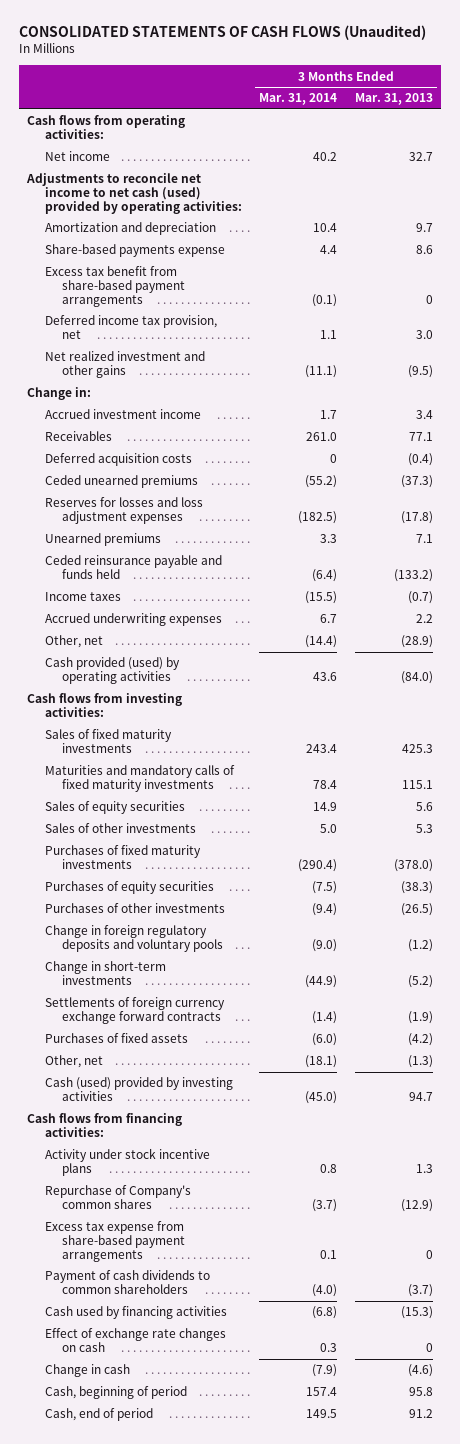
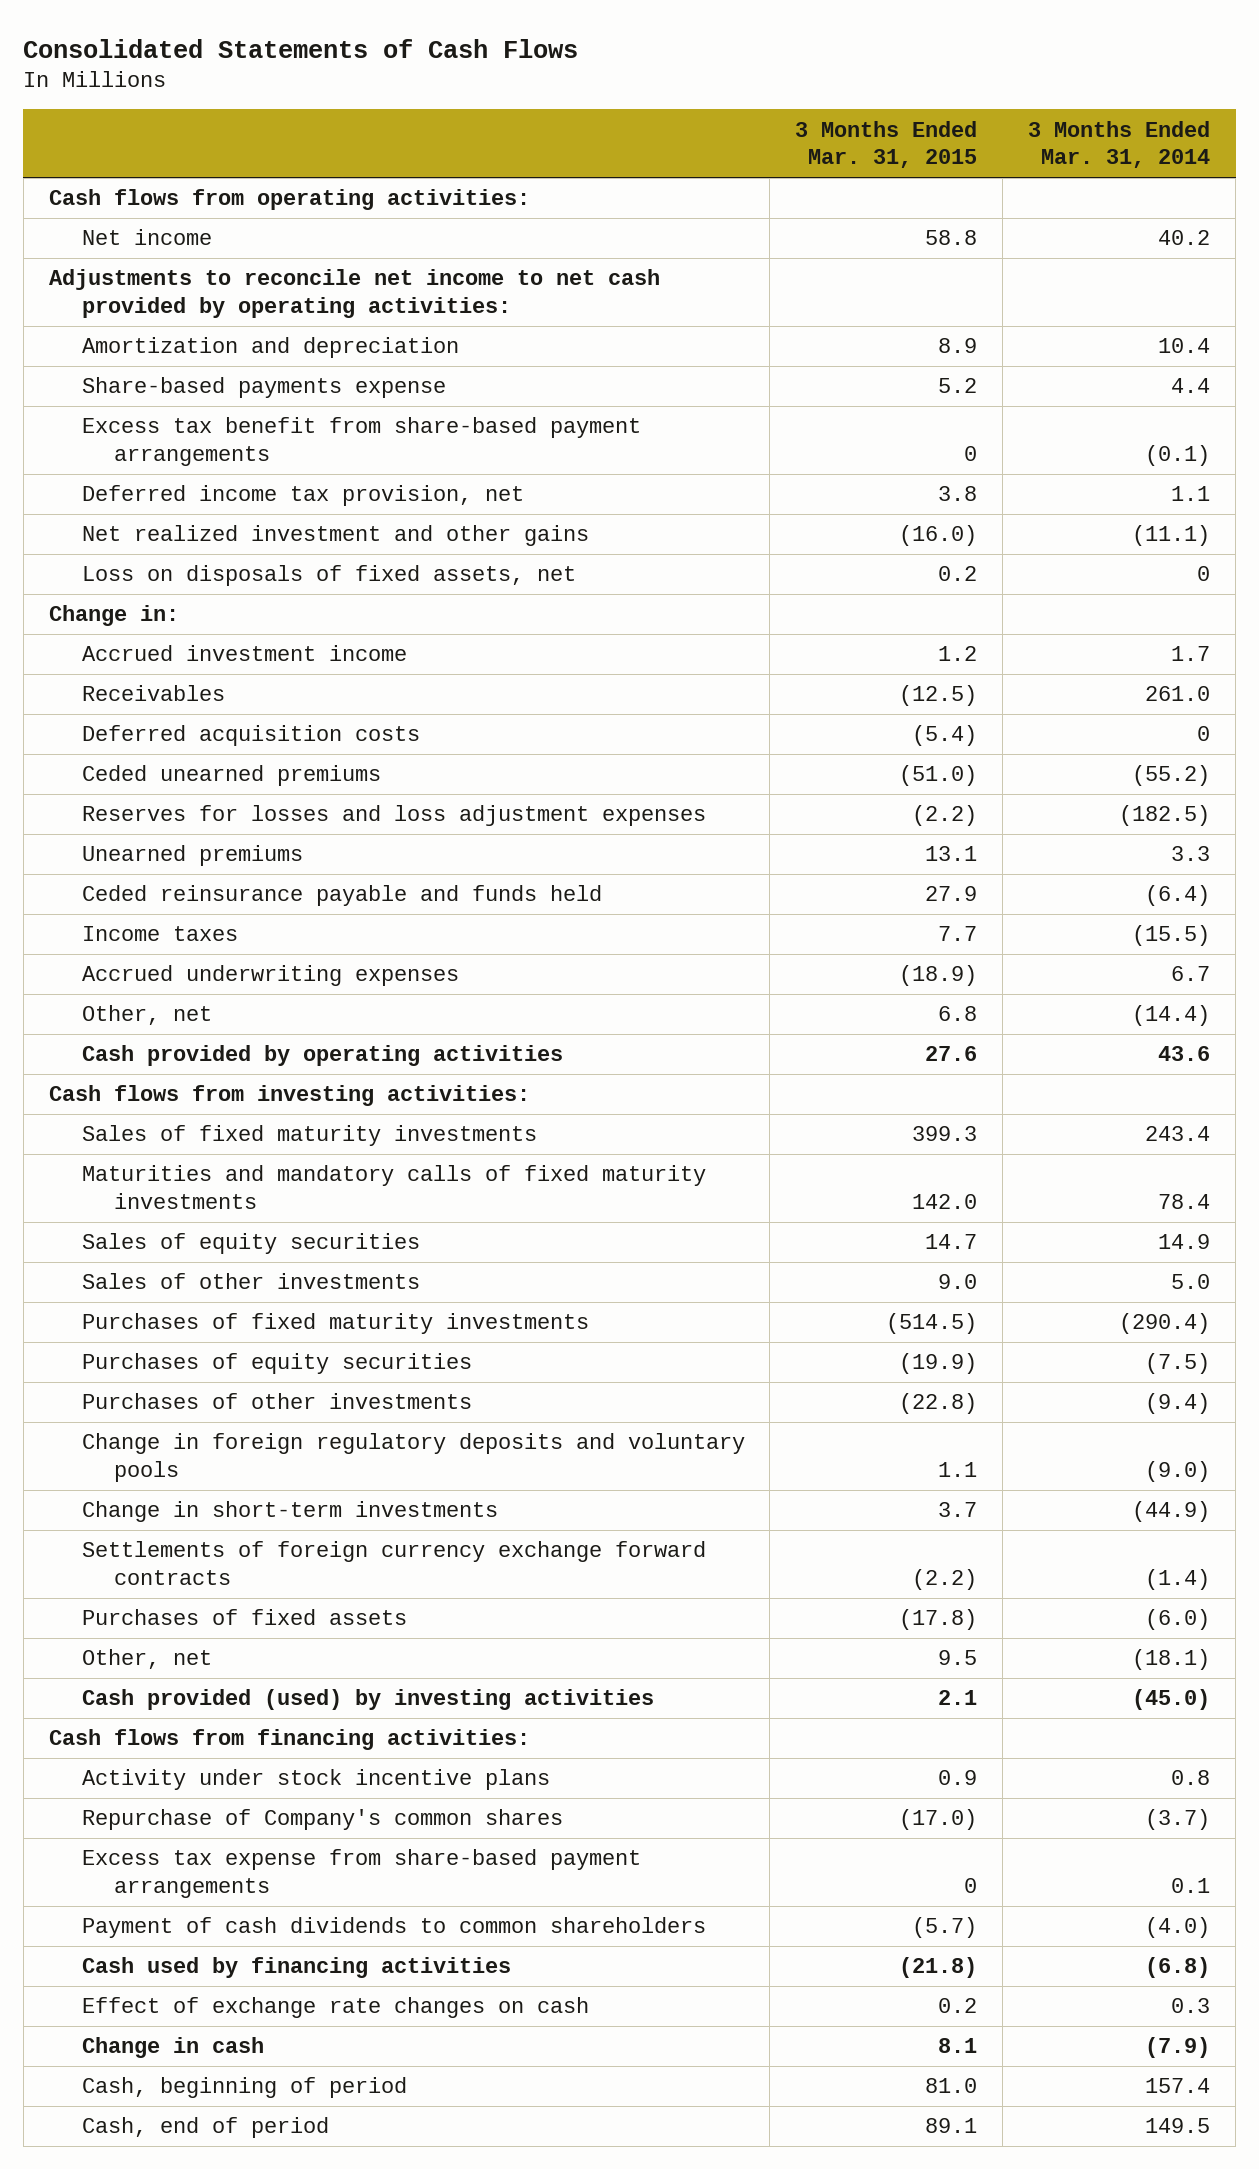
- CONSOLIDATED STATEMENTS OF CASH FLOWS (Unaudited)
+ Consolidated Statements of Cash Flows
- | 3 Months Ended Mar. 31, 2014 | 3 Months Ended Mar. 31, 2013
+ | 3 Months Ended Mar. 31, 2015 | 3 Months Ended Mar. 31, 2014
- Adjustments to reconcile net income to net cash (used) provided by operating activities:
+ Adjustments to reconcile net income to net cash provided by operating activities:
+ Loss on disposals of fixed assets, net | 0.2 | 0
- Cash provided (used) by operating activities | 43.6 | (84.0)
+ Cash provided by operating activities | 27.6 | 43.6
- Cash (used) provided by investing activities | (45.0) | 94.7
+ Cash provided (used) by investing activities | 2.1 | (45.0)

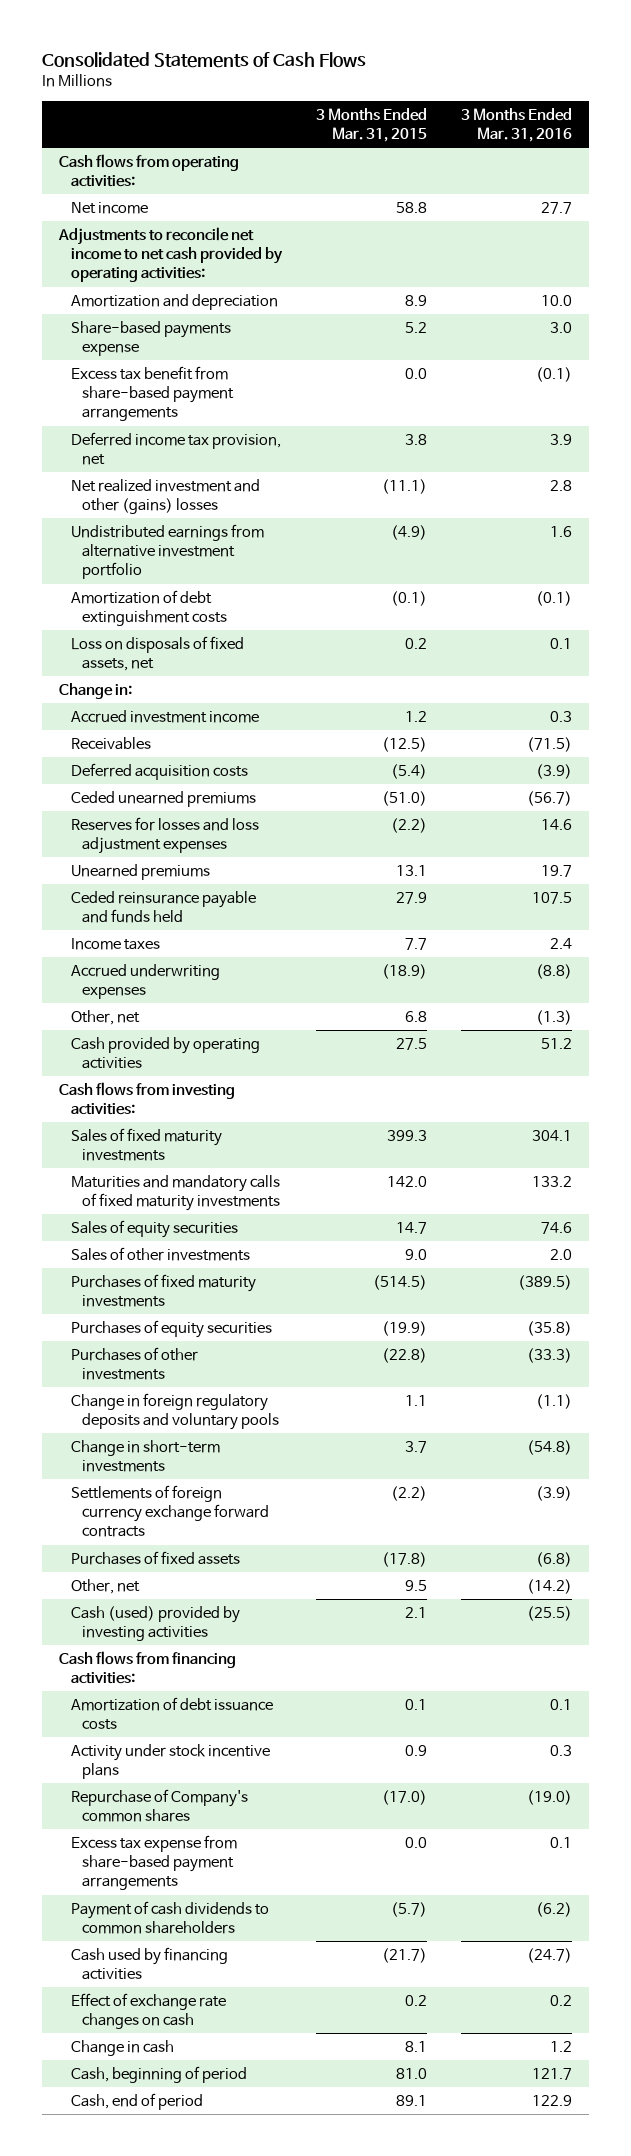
- | 3 Months Ended Mar. 31, 2015 | 3 Months Ended Mar. 31, 2014
+ | 3 Months Ended Mar. 31, 2015 | 3 Months Ended Mar. 31, 2016
- Excess tax benefit from share-based payment arrangements | 0 | (0.1)
+ Excess tax benefit from share-based payment arrangements | 0.0 | (0.1)
- Net realized investment and other gains | (16.0) | (11.1)
+ Net realized investment and other (gains) losses | (11.1) | 2.8
+ Undistributed earnings from alternative investment portfolio | (4.9) | 1.6
+ Amortization of debt extinguishment costs | (0.1) | (0.1)
- Cash provided by operating activities | 27.6 | 43.6
+ Cash provided by operating activities | 27.5 | 51.2
- Cash provided (used) by investing activities | 2.1 | (45.0)
+ Cash (used) provided by investing activities | 2.1 | (25.5)
+ Amortization of debt issuance costs | 0.1 | 0.1
- Excess tax expense from share-based payment arrangements | 0 | 0.1
+ Excess tax expense from share-based payment arrangements | 0.0 | 0.1
- Cash used by financing activities | (21.8) | (6.8)
+ Cash used by financing activities | (21.7) | (24.7)

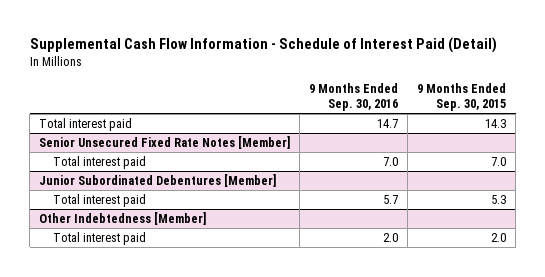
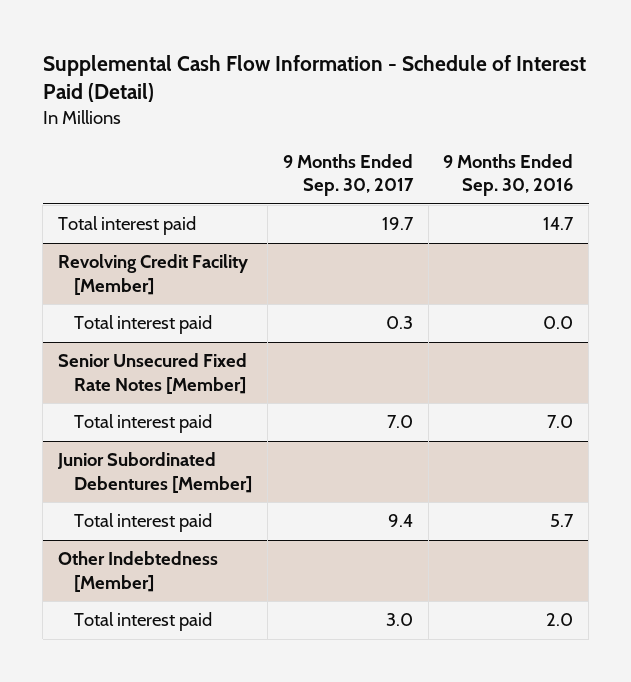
- | 9 Months Ended Sep. 30, 2016 | 9 Months Ended Sep. 30, 2015
+ | 9 Months Ended Sep. 30, 2017 | 9 Months Ended Sep. 30, 2016
+ Revolving Credit Facility [Member]
+ Total interest paid | 0.3 | 0.0

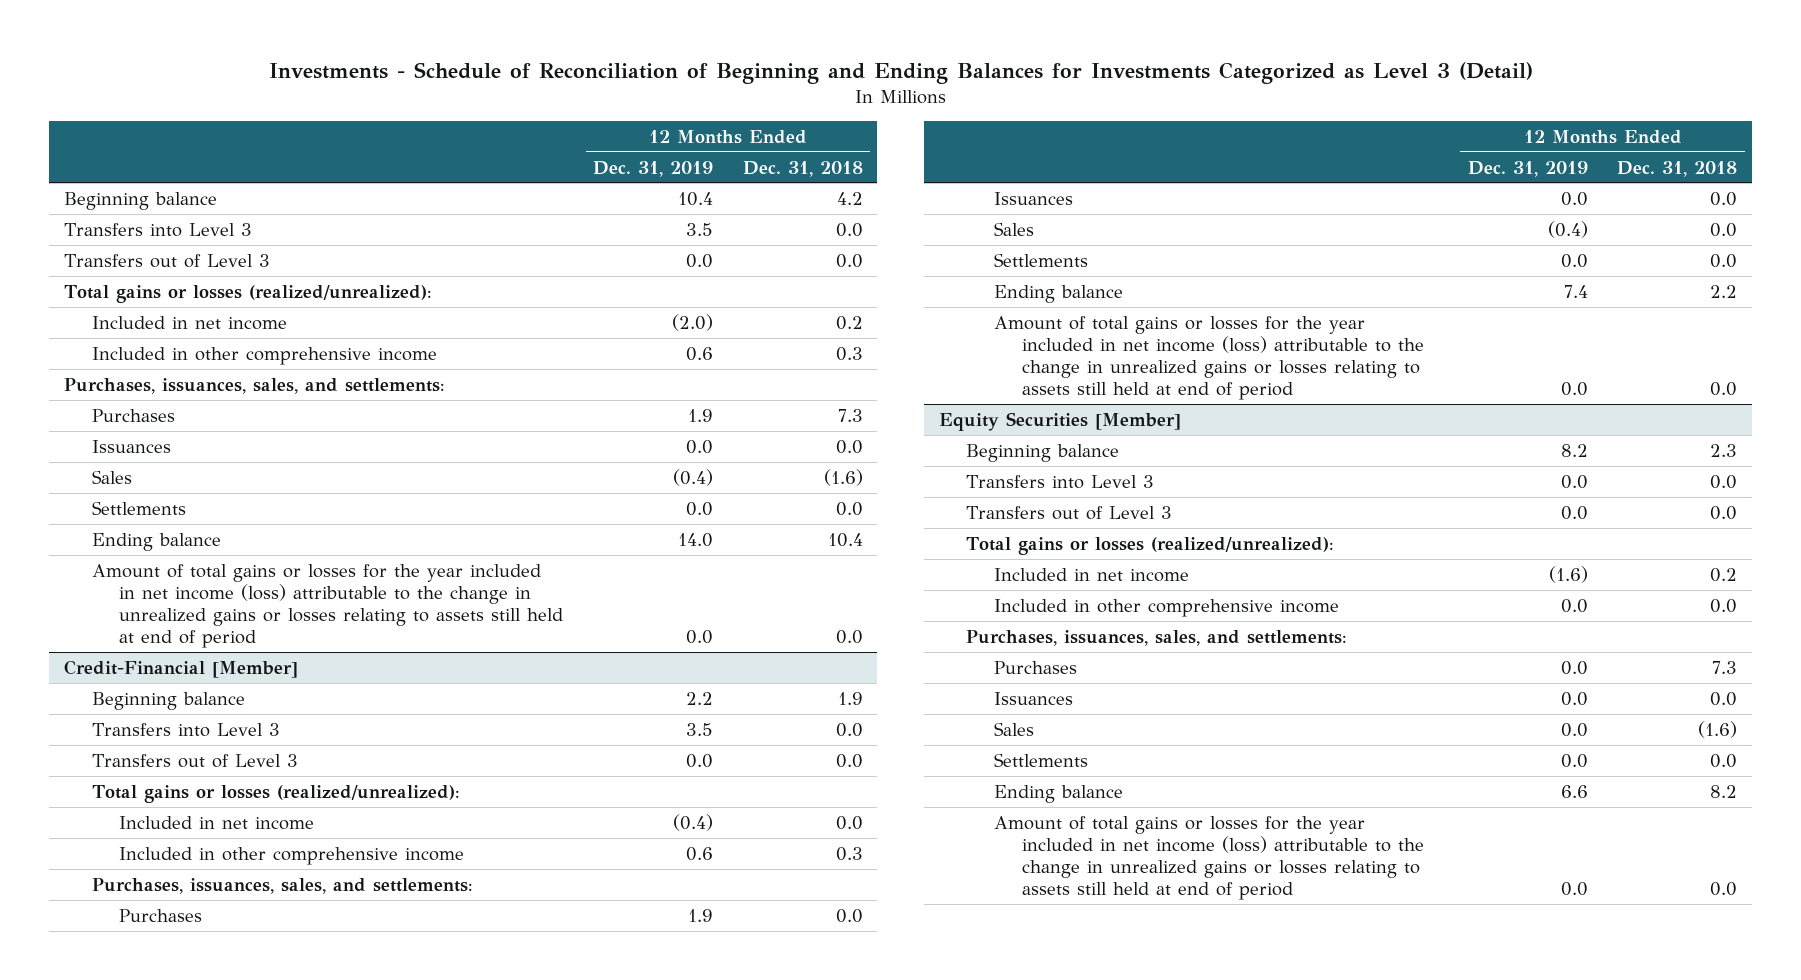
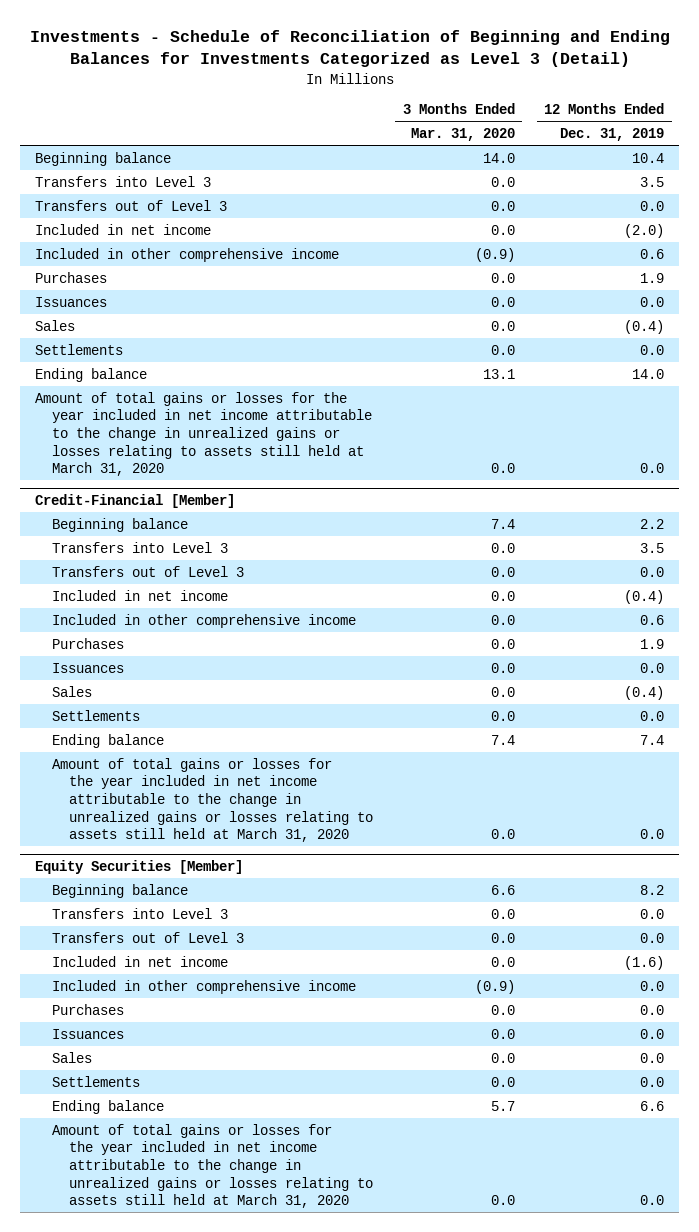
- | 12 Months Ended Dec. 31, 2019 | 12 Months Ended Dec. 31, 2018
+ | 3 Months Ended Mar. 31, 2020 | 12 Months Ended Dec. 31, 2019
- Total gains or losses (realized/unrealized):
- Purchases, issuances, sales, and settlements:
- Amount of total gains or losses for the year included in net income (loss) attributable to the change in unrealized gains or losses relating to assets still held at end of period | 0.0 | 0.0
+ Amount of total gains or losses for the year included in net income attributable to the change in unrealized gains or losses relating to assets still held at March 31, 2020 | 0.0 | 0.0
@ Credit-Financial [Member]
- Total gains or losses (realized/unrealized):
- Purchases, issuances, sales, and settlements:
- Amount of total gains or losses for the year included in net income (loss) attributable to the change in unrealized gains or losses relating to assets still held at end of period | 0.0 | 0.0
+ Amount of total gains or losses for the year included in net income attributable to the change in unrealized gains or losses relating to assets still held at March 31, 2020 | 0.0 | 0.0
@ Equity Securities [Member]
- Total gains or losses (realized/unrealized):
- Purchases, issuances, sales, and settlements:
- Amount of total gains or losses for the year included in net income (loss) attributable to the change in unrealized gains or losses relating to assets still held at end of period | 0.0 | 0.0
+ Amount of total gains or losses for the year included in net income attributable to the change in unrealized gains or losses relating to assets still held at March 31, 2020 | 0.0 | 0.0

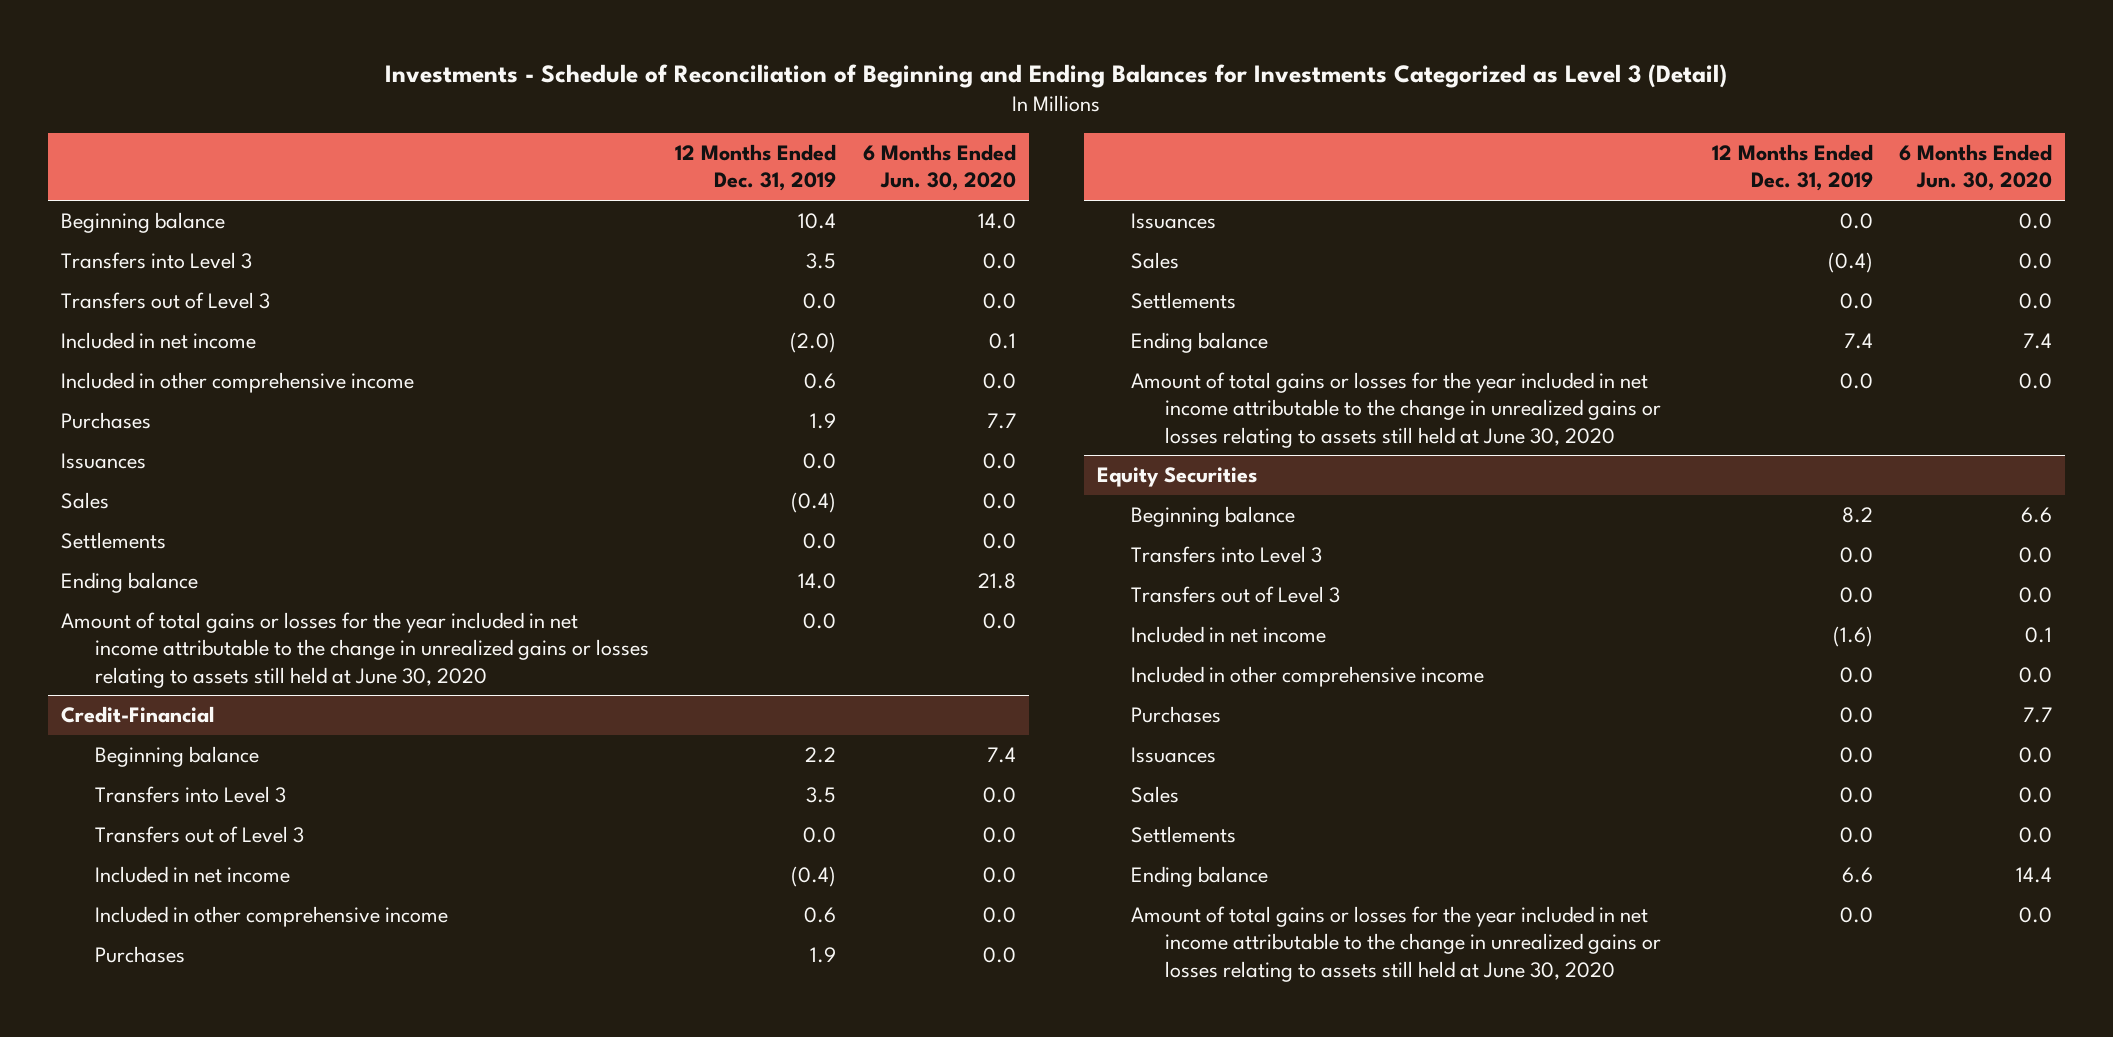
- | 3 Months Ended Mar. 31, 2020 | 12 Months Ended Dec. 31, 2019
+ | 12 Months Ended Dec. 31, 2019 | 6 Months Ended Jun. 30, 2020
- Amount of total gains or losses for the year included in net income attributable to the change in unrealized gains or losses relating to assets still held at March 31, 2020 | 0.0 | 0.0
- Credit-Financial [Member]
+ Amount of total gains or losses for the year included in net income attributable to the change in unrealized gains or losses relating to assets still held at June 30, 2020 | 0.0 | 0.0
+ Credit-Financial
- Amount of total gains or losses for the year included in net income attributable to the change in unrealized gains or losses relating to assets still held at March 31, 2020 | 0.0 | 0.0
- Equity Securities [Member]
+ Amount of total gains or losses for the year included in net income attributable to the change in unrealized gains or losses relating to assets still held at June 30, 2020 | 0.0 | 0.0
+ Equity Securities
- Amount of total gains or losses for the year included in net income attributable to the change in unrealized gains or losses relating to assets still held at March 31, 2020 | 0.0 | 0.0
+ Amount of total gains or losses for the year included in net income attributable to the change in unrealized gains or losses relating to assets still held at June 30, 2020 | 0.0 | 0.0

